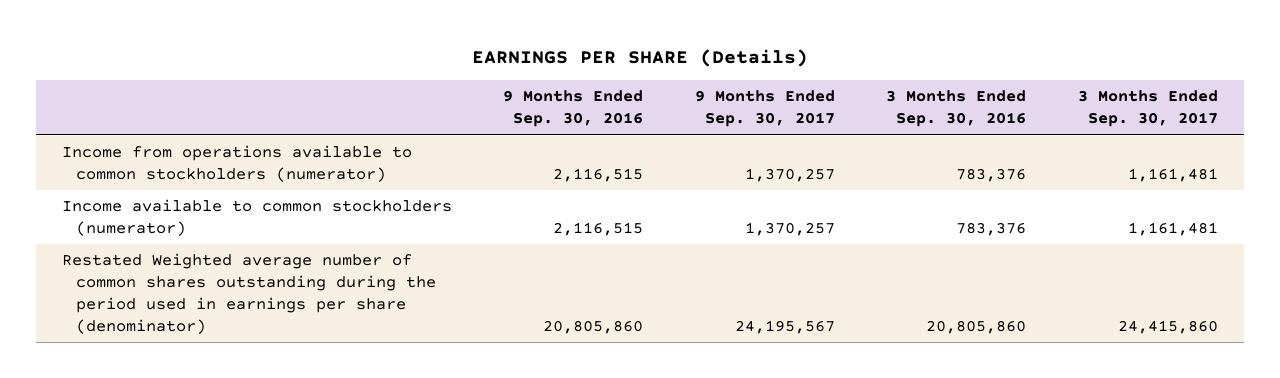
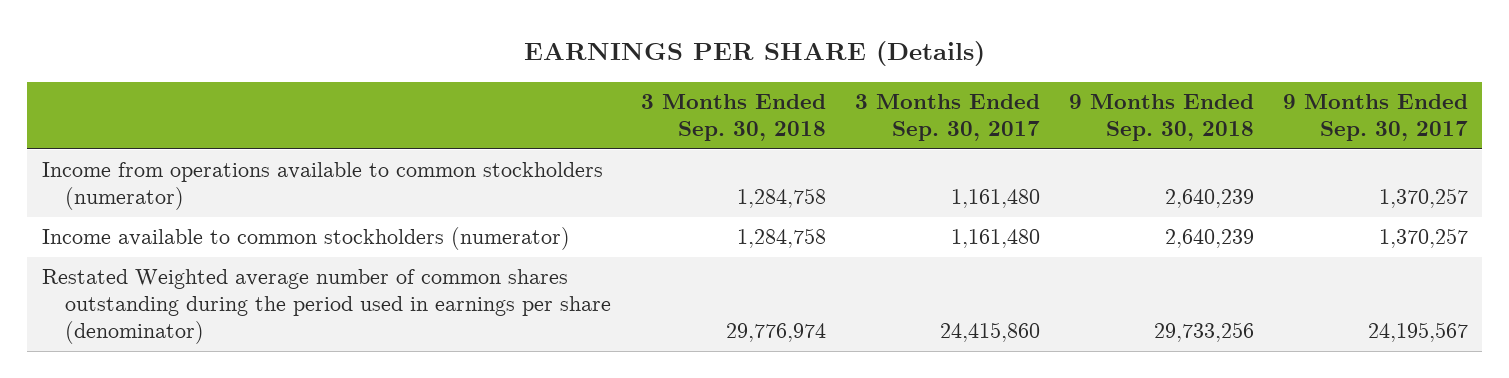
- | 9 Months Ended Sep. 30, 2016 | 9 Months Ended Sep. 30, 2017 | 3 Months Ended Sep. 30, 2016 | 3 Months Ended Sep. 30, 2017
+ | 3 Months Ended Sep. 30, 2018 | 3 Months Ended Sep. 30, 2017 | 9 Months Ended Sep. 30, 2018 | 9 Months Ended Sep. 30, 2017
- Income from operations available to common stockholders (numerator) | 2,116,515 | 1,370,257 | 783,376 | 1,161,481
- Income available to common stockholders (numerator) | 2,116,515 | 1,370,257 | 783,376 | 1,161,481
+ Income from operations available to common stockholders (numerator) | 1,284,758 | 1,161,480 | 2,640,239 | 1,370,257
+ Income available to common stockholders (numerator) | 1,284,758 | 1,161,480 | 2,640,239 | 1,370,257

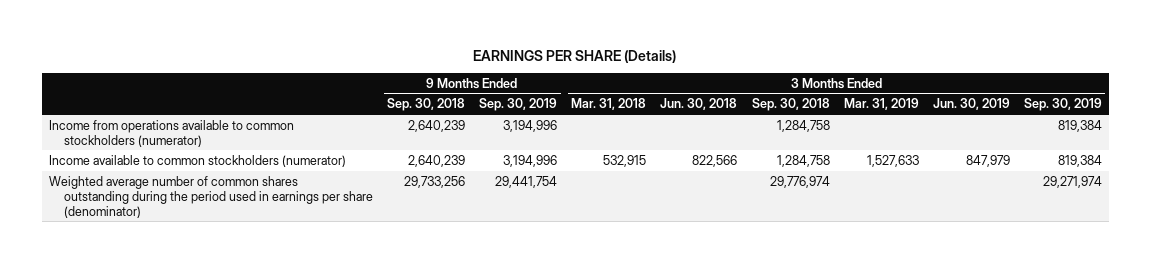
- | 3 Months Ended Sep. 30, 2018 | 3 Months Ended Sep. 30, 2017 | 9 Months Ended Sep. 30, 2018 | 9 Months Ended Sep. 30, 2017
+ | 9 Months Ended Sep. 30, 2018 | 9 Months Ended Sep. 30, 2019 | 3 Months Ended Mar. 31, 2018 | 3 Months Ended Jun. 30, 2018 | 3 Months Ended Sep. 30, 2018 | 3 Months Ended Mar. 31, 2019 | 3 Months Ended Jun. 30, 2019 | 3 Months Ended Sep. 30, 2019
- Restated Weighted average number of common shares outstanding during the period used in earnings per share (denominator) | 29,776,974 | 24,415,860 | 29,733,256 | 24,195,567
+ Weighted average number of common shares outstanding during the period used in earnings per share (denominator) | 29,733,256 | 29,441,754 | | | 29,776,974 | | | 29,271,974

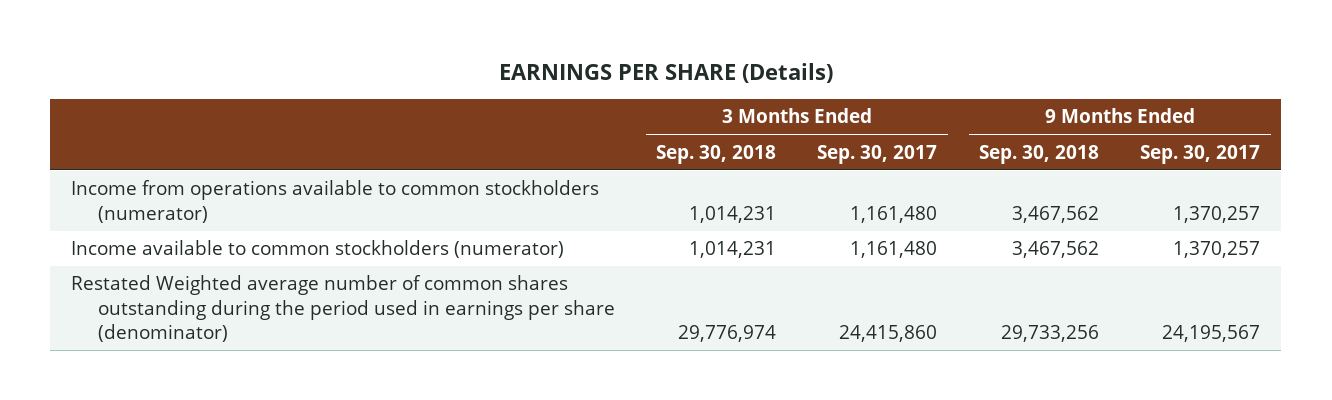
- | 9 Months Ended Sep. 30, 2018 | 9 Months Ended Sep. 30, 2019 | 3 Months Ended Mar. 31, 2018 | 3 Months Ended Jun. 30, 2018 | 3 Months Ended Sep. 30, 2018 | 3 Months Ended Mar. 31, 2019 | 3 Months Ended Jun. 30, 2019 | 3 Months Ended Sep. 30, 2019
+ | 3 Months Ended Sep. 30, 2018 | 3 Months Ended Sep. 30, 2017 | 9 Months Ended Sep. 30, 2018 | 9 Months Ended Sep. 30, 2017
- Income from operations available to common stockholders (numerator) | 2,640,239 | 3,194,996 | | | 1,284,758 | | | 819,384
- Income available to common stockholders (numerator) | 2,640,239 | 3,194,996 | 532,915 | 822,566 | 1,284,758 | 1,527,633 | 847,979 | 819,384
- Weighted average number of common shares outstanding during the period used in earnings per share (denominator) | 29,733,256 | 29,441,754 | | | 29,776,974 | | | 29,271,974
+ Income from operations available to common stockholders (numerator) | 1,014,231 | 1,161,480 | 3,467,562 | 1,370,257
+ Income available to common stockholders (numerator) | 1,014,231 | 1,161,480 | 3,467,562 | 1,370,257
+ Restated Weighted average number of common shares outstanding during the period used in earnings per share (denominator) | 29,776,974 | 24,415,860 | 29,733,256 | 24,195,567

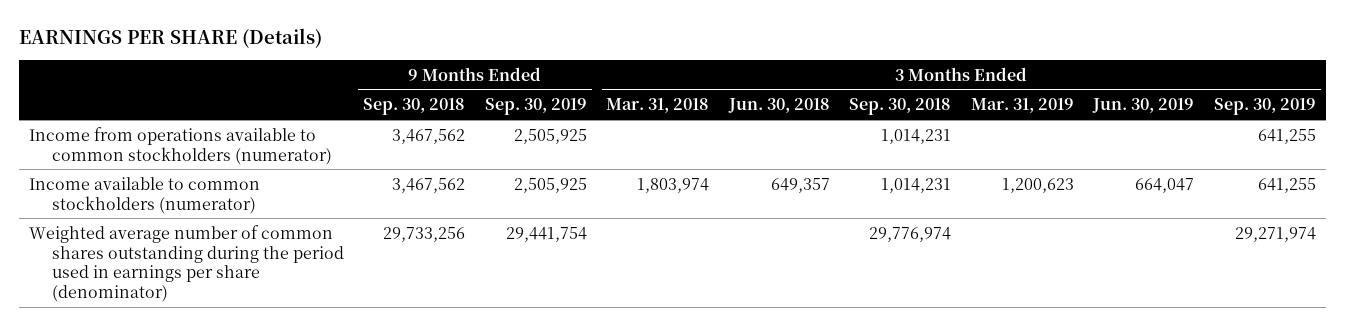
- | 3 Months Ended Sep. 30, 2018 | 3 Months Ended Sep. 30, 2017 | 9 Months Ended Sep. 30, 2018 | 9 Months Ended Sep. 30, 2017
+ | 9 Months Ended Sep. 30, 2018 | 9 Months Ended Sep. 30, 2019 | 3 Months Ended Mar. 31, 2018 | 3 Months Ended Jun. 30, 2018 | 3 Months Ended Sep. 30, 2018 | 3 Months Ended Mar. 31, 2019 | 3 Months Ended Jun. 30, 2019 | 3 Months Ended Sep. 30, 2019
- Restated Weighted average number of common shares outstanding during the period used in earnings per share (denominator) | 29,776,974 | 24,415,860 | 29,733,256 | 24,195,567
+ Weighted average number of common shares outstanding during the period used in earnings per share (denominator) | 29,733,256 | 29,441,754 | | | 29,776,974 | | | 29,271,974

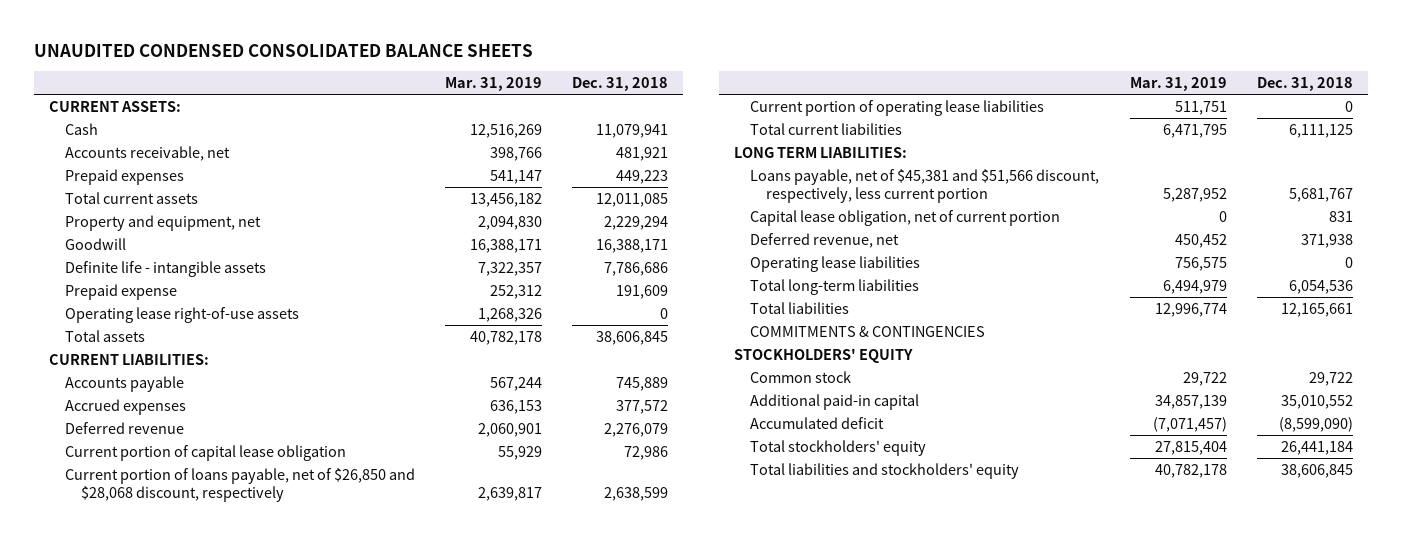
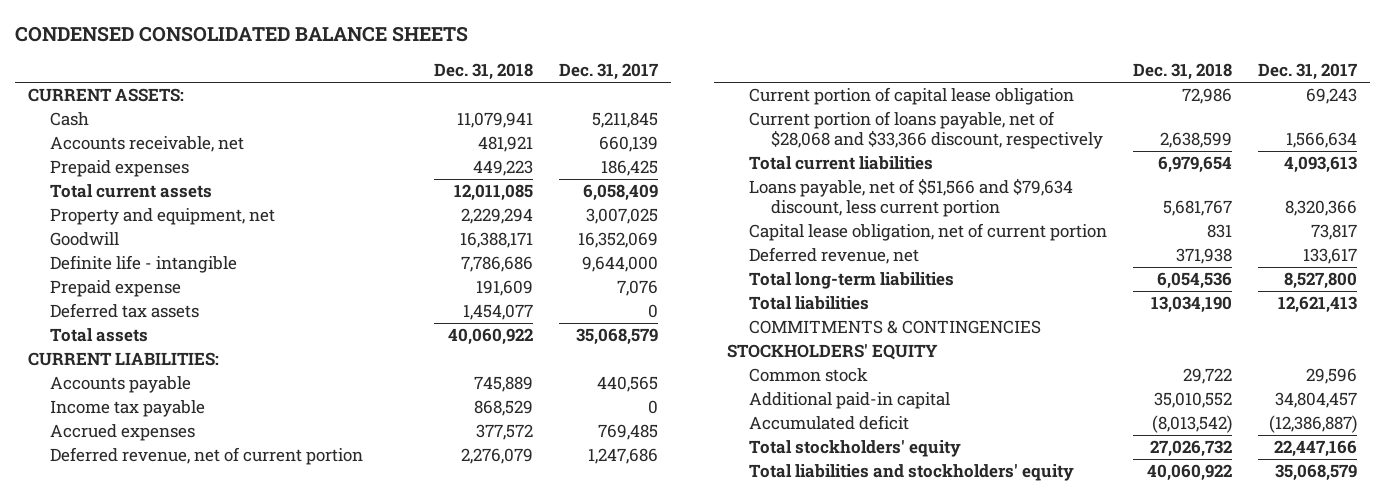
- UNAUDITED CONDENSED CONSOLIDATED BALANCE SHEETS
+ CONDENSED CONSOLIDATED BALANCE SHEETS
- | Mar. 31, 2019 | Dec. 31, 2018
+ | Dec. 31, 2018 | Dec. 31, 2017
- Definite life - intangible assets | 7,322,357 | 7,786,686
+ Definite life - intangible | 7,786,686 | 9,644,000
- Operating lease right-of-use assets | 1,268,326 | 0
- Total assets | 40,782,178 | 38,606,845
+ Deferred tax assets | 1,454,077 | 0
+ Total assets | 40,060,922 | 35,068,579
+ Income tax payable | 868,529 | 0
- Deferred revenue | 2,060,901 | 2,276,079
+ Deferred revenue, net of current portion | 2,276,079 | 1,247,686
- Current portion of loans payable, net of $26,850 and $28,068 discount, respectively | 2,639,817 | 2,638,599
- Current portion of operating lease liabilities | 511,751 | 0
- Total current liabilities | 6,471,795 | 6,111,125
- LONG TERM LIABILITIES:
- Loans payable, net of $45,381 and $51,566 discount, respectively, less current portion | 5,287,952 | 5,681,767
+ Current portion of loans payable, net of $28,068 and $33,366 discount, respectively | 2,638,599 | 1,566,634
+ Total current liabilities | 6,979,654 | 4,093,613
+ Loans payable, net of $51,566 and $79,634 discount, less current portion | 5,681,767 | 8,320,366
- Operating lease liabilities | 756,575 | 0
- Total liabilities | 12,996,774 | 12,165,661
+ Total liabilities | 13,034,190 | 12,621,413
- Accumulated deficit | (7,071,457) | (8,599,090)
- Total stockholders' equity | 27,815,404 | 26,441,184
- Total liabilities and stockholders' equity | 40,782,178 | 38,606,845
+ Accumulated deficit | (8,013,542) | (12,386,887)
+ Total stockholders' equity | 27,026,732 | 22,447,166
+ Total liabilities and stockholders' equity | 40,060,922 | 35,068,579

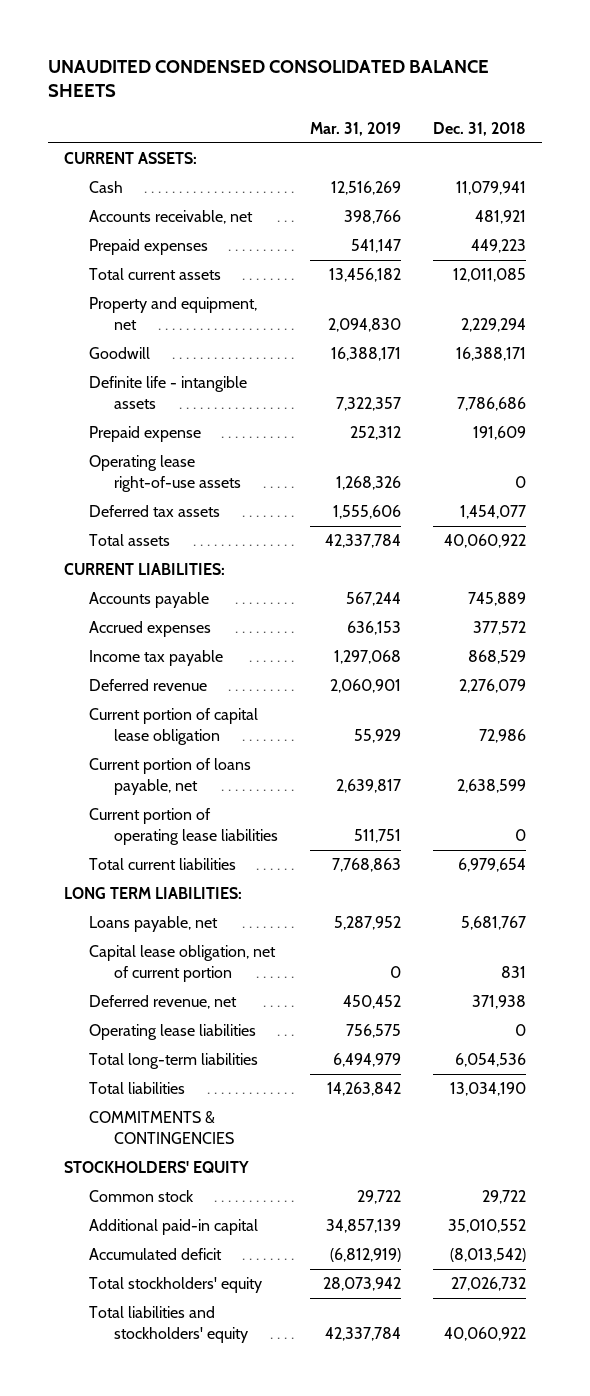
- CONDENSED CONSOLIDATED BALANCE SHEETS
+ UNAUDITED CONDENSED CONSOLIDATED BALANCE SHEETS
- | Dec. 31, 2018 | Dec. 31, 2017
+ | Mar. 31, 2019 | Dec. 31, 2018
- Definite life - intangible | 7,786,686 | 9,644,000
+ Definite life - intangible assets | 7,322,357 | 7,786,686
+ Operating lease right-of-use assets | 1,268,326 | 0
- Deferred revenue, net of current portion | 2,276,079 | 1,247,686
moved down: Income tax payable | 1,297,068 | 868,529
+ Deferred revenue | 2,060,901 | 2,276,079
- Current portion of loans payable, net of $28,068 and $33,366 discount, respectively | 2,638,599 | 1,566,634
+ Current portion of loans payable, net | 2,639,817 | 2,638,599
+ Current portion of operating lease liabilities | 511,751 | 0
- Loans payable, net of $51,566 and $79,634 discount, less current portion | 5,681,767 | 8,320,366
+ LONG TERM LIABILITIES:
+ Loans payable, net | 5,287,952 | 5,681,767
+ Operating lease liabilities | 756,575 | 0

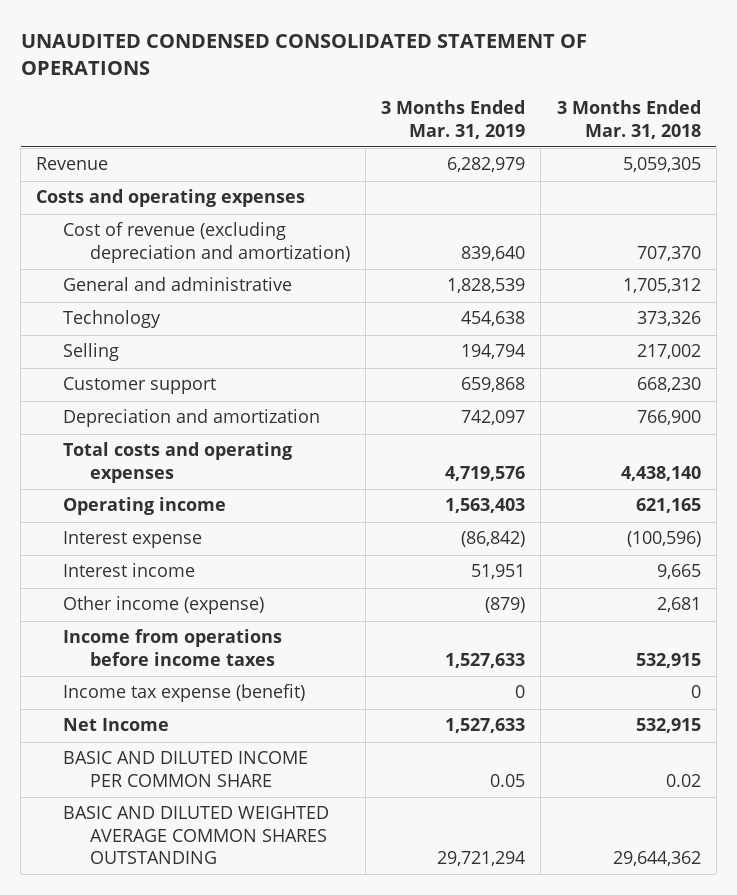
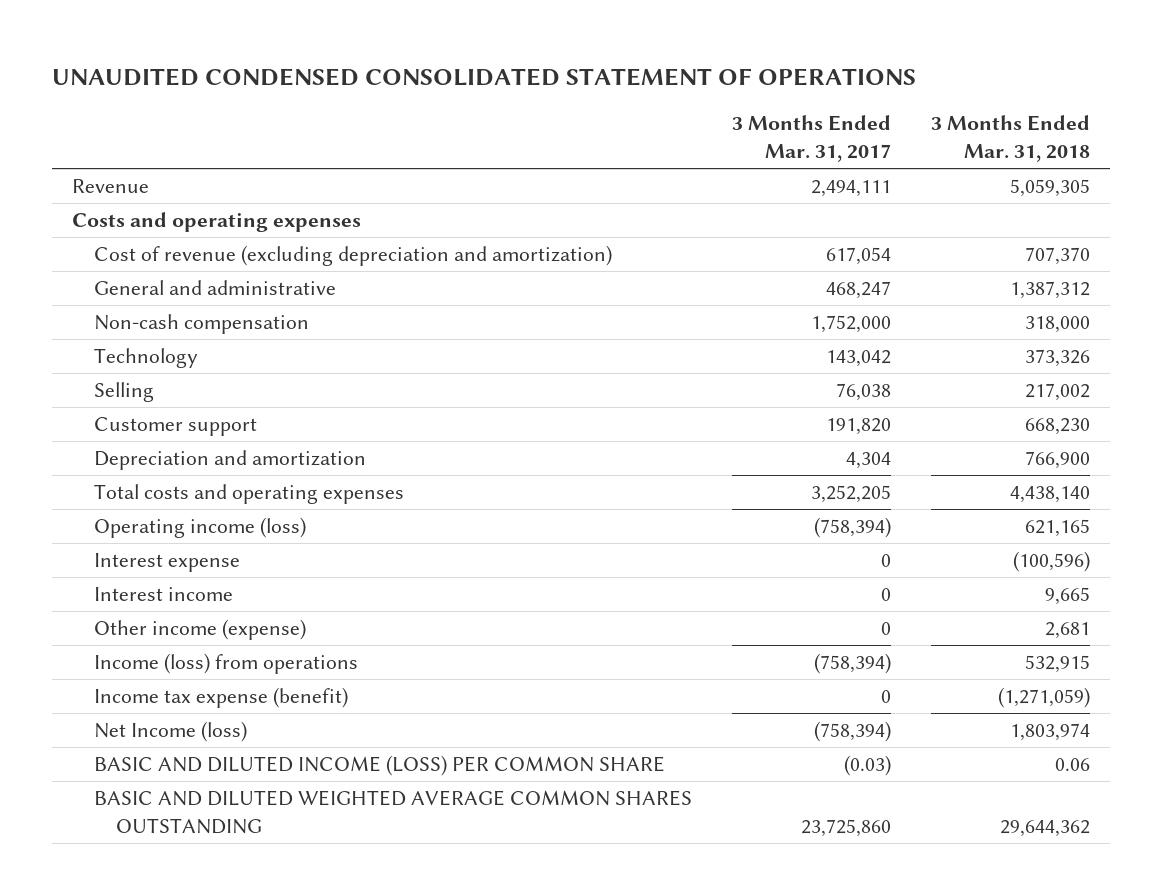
- | 3 Months Ended Mar. 31, 2019 | 3 Months Ended Mar. 31, 2018
+ | 3 Months Ended Mar. 31, 2017 | 3 Months Ended Mar. 31, 2018
- General and administrative | 1,828,539 | 1,705,312
+ General and administrative | 468,247 | 1,387,312
+ Non-cash compensation | 1,752,000 | 318,000
- Operating income | 1,563,403 | 621,165
+ Operating income (loss) | (758,394) | 621,165
- Income from operations before income taxes | 1,527,633 | 532,915
- Income tax expense (benefit) | 0 | 0
- Net Income | 1,527,633 | 532,915
- BASIC AND DILUTED INCOME PER COMMON SHARE | 0.05 | 0.02
+ Income (loss) from operations | (758,394) | 532,915
+ Income tax expense (benefit) | 0 | (1,271,059)
+ Net Income (loss) | (758,394) | 1,803,974
+ BASIC AND DILUTED INCOME (LOSS) PER COMMON SHARE | (0.03) | 0.06

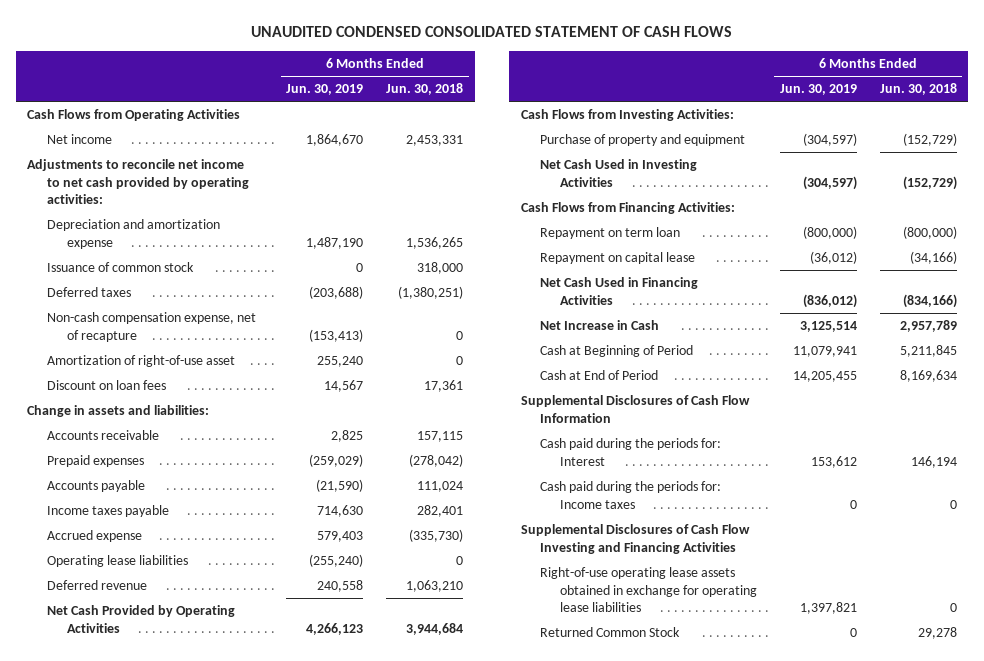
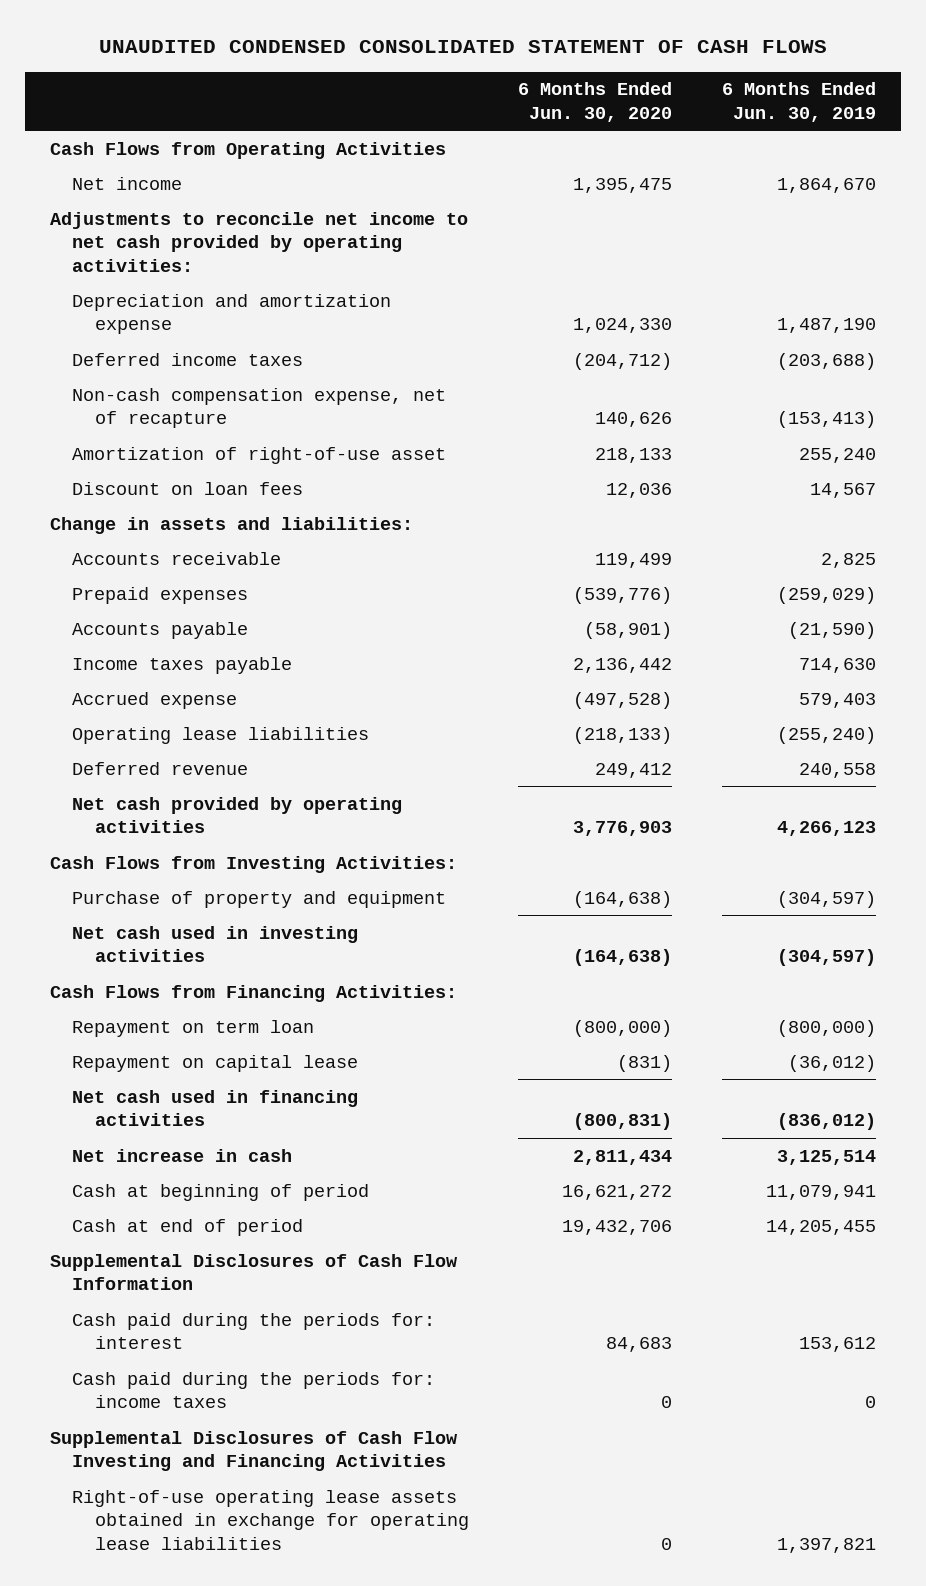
- | 6 Months Ended Jun. 30, 2019 | 6 Months Ended Jun. 30, 2018
+ | 6 Months Ended Jun. 30, 2020 | 6 Months Ended Jun. 30, 2019
- Issuance of common stock | 0 | 318,000
- Deferred taxes | (203,688) | (1,380,251)
+ Deferred income taxes | (204,712) | (203,688)
- Net Cash Provided by Operating Activities | 4,266,123 | 3,944,684
+ Net cash provided by operating activities | 3,776,903 | 4,266,123
- Net Cash Used in Investing Activities | (304,597) | (152,729)
+ Net cash used in investing activities | (164,638) | (304,597)
- Net Cash Used in Financing Activities | (836,012) | (834,166)
- Net Increase in Cash | 3,125,514 | 2,957,789
- Cash at Beginning of Period | 11,079,941 | 5,211,845
- Cash at End of Period | 14,205,455 | 8,169,634
+ Net cash used in financing activities | (800,831) | (836,012)
+ Net increase in cash | 2,811,434 | 3,125,514
+ Cash at beginning of period | 16,621,272 | 11,079,941
+ Cash at end of period | 19,432,706 | 14,205,455
- Cash paid during the periods for: Interest | 153,612 | 146,194
- Cash paid during the periods for: Income taxes | 0 | 0
+ Cash paid during the periods for: interest | 84,683 | 153,612
+ Cash paid during the periods for: income taxes | 0 | 0
- Returned Common Stock | 0 | 29,278

